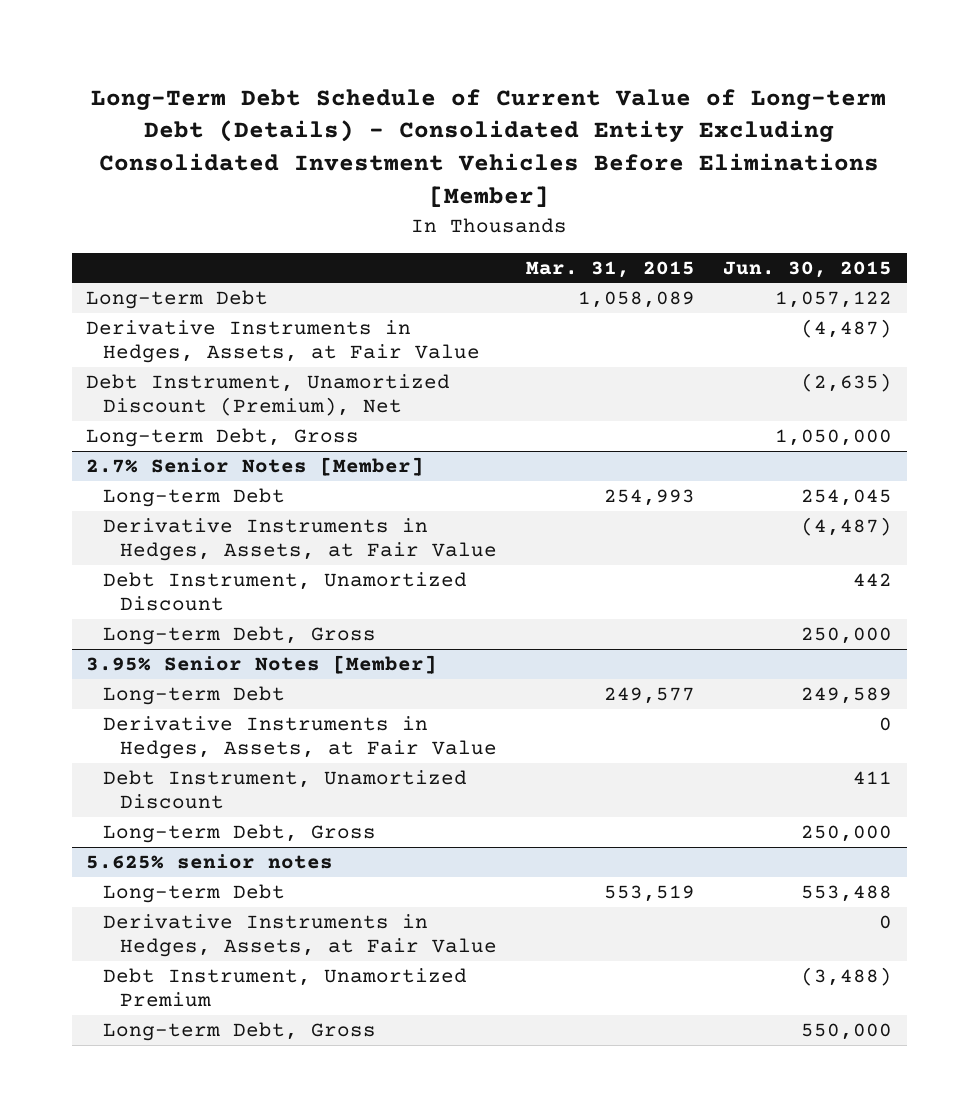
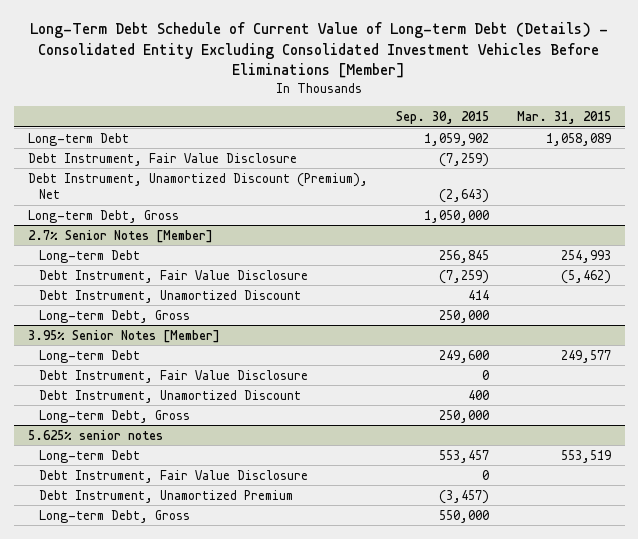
- | Mar. 31, 2015 | Jun. 30, 2015
+ | Sep. 30, 2015 | Mar. 31, 2015
- Derivative Instruments in Hedges, Assets, at Fair Value | | (4,487)
+ Debt Instrument, Fair Value Disclosure | (7,259) |
@ 2.7% Senior Notes [Member]
- Derivative Instruments in Hedges, Assets, at Fair Value | | (4,487)
+ Debt Instrument, Fair Value Disclosure | (7,259) | (5,462)
@ 3.95% Senior Notes [Member]
- Derivative Instruments in Hedges, Assets, at Fair Value | | 0
+ Debt Instrument, Fair Value Disclosure | 0 |
@ 5.625% senior notes
- Derivative Instruments in Hedges, Assets, at Fair Value | | 0
+ Debt Instrument, Fair Value Disclosure | 0 |

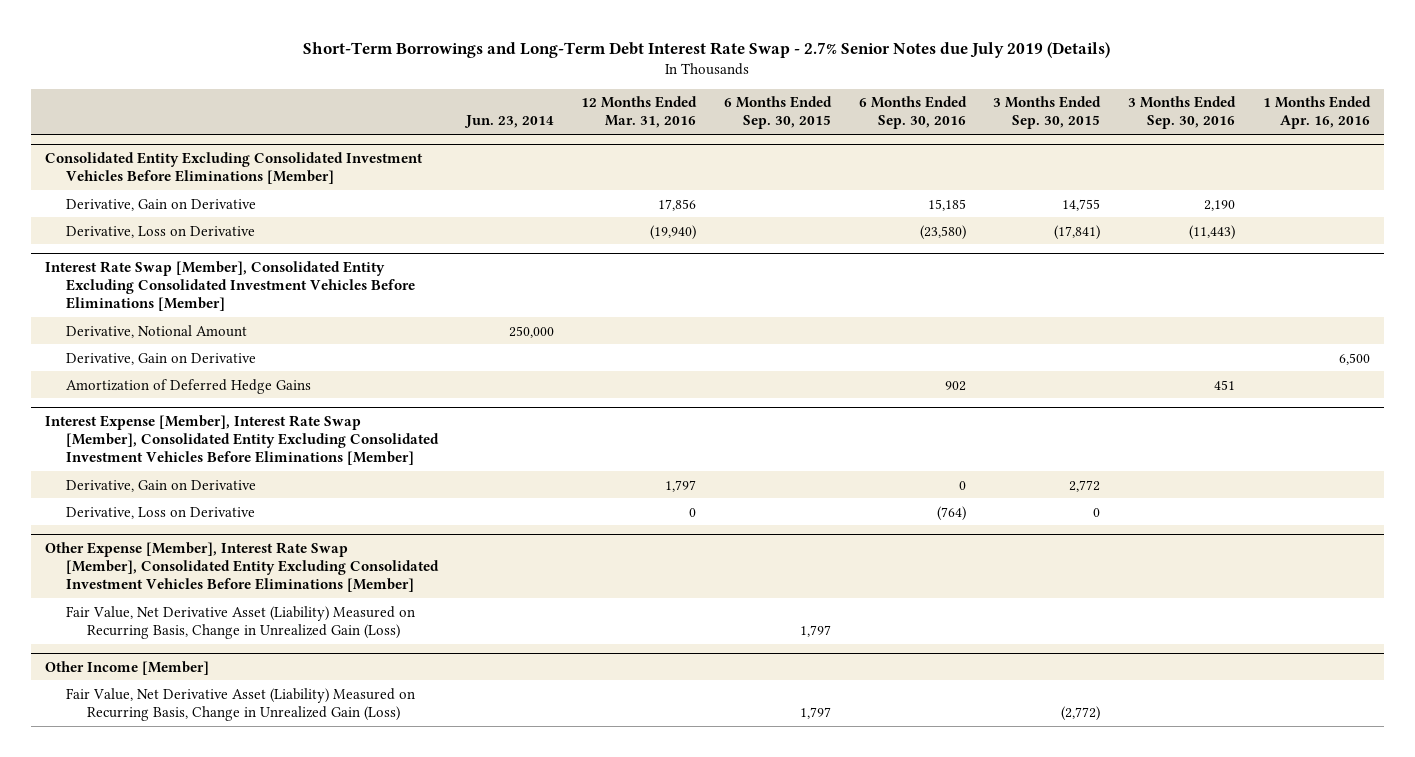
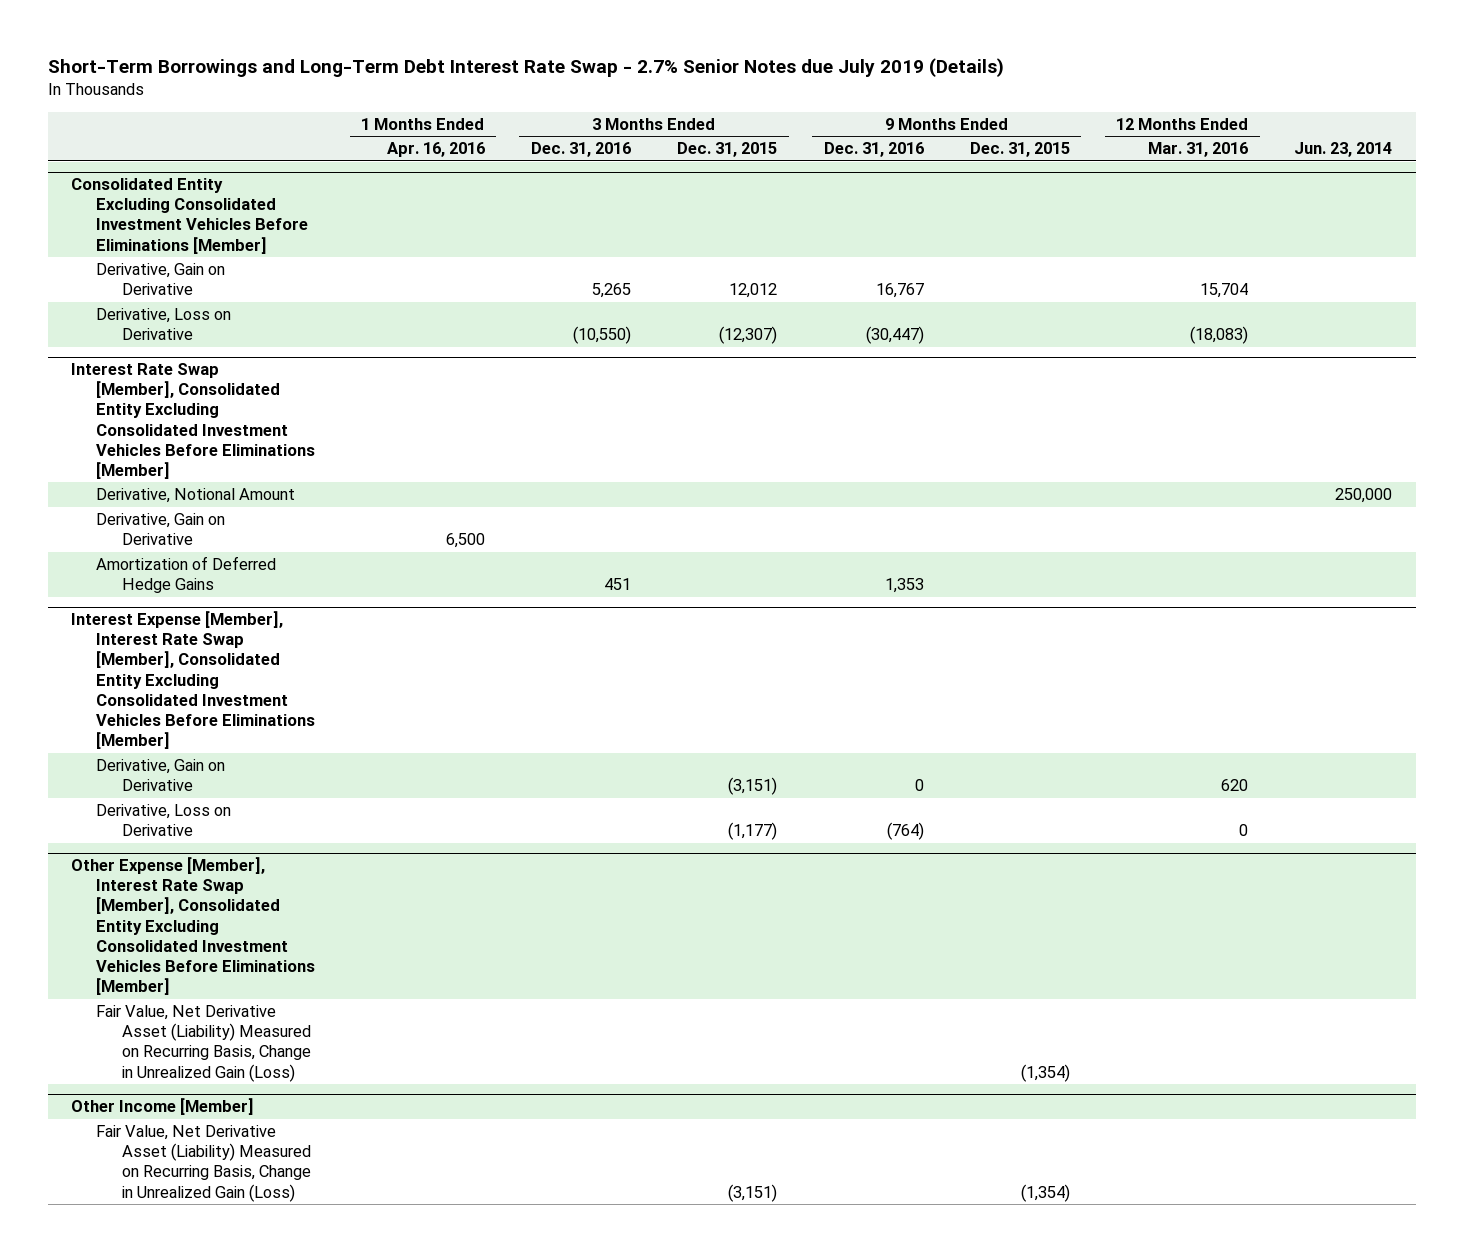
- | Jun. 23, 2014 | 12 Months Ended Mar. 31, 2016 | 6 Months Ended Sep. 30, 2015 | 6 Months Ended Sep. 30, 2016 | 3 Months Ended Sep. 30, 2015 | 3 Months Ended Sep. 30, 2016 | 1 Months Ended Apr. 16, 2016
+ | 1 Months Ended Apr. 16, 2016 | 3 Months Ended Dec. 31, 2016 | 3 Months Ended Dec. 31, 2015 | 9 Months Ended Dec. 31, 2016 | 9 Months Ended Dec. 31, 2015 | 12 Months Ended Mar. 31, 2016 | Jun. 23, 2014
@ Consolidated Entity Excluding Consolidated Investment Vehicles Before Eliminations [Member]
- Derivative, Gain on Derivative | | 17,856 | | 15,185 | 14,755 | 2,190 |
- Derivative, Loss on Derivative | | (19,940) | | (23,580) | (17,841) | (11,443) |
+ Derivative, Gain on Derivative | | 5,265 | 12,012 | 16,767 | | 15,704 |
+ Derivative, Loss on Derivative | | (10,550) | (12,307) | (30,447) | | (18,083) |
@ Interest Expense [Member], Interest Rate Swap [Member], Consolidated Entity Excluding Consolidated Investment Vehicles Before Eliminations [Member]
- Derivative, Gain on Derivative | | 1,797 | | 0 | 2,772 | |
+ Derivative, Gain on Derivative | | | (3,151) | 0 | | 620 |

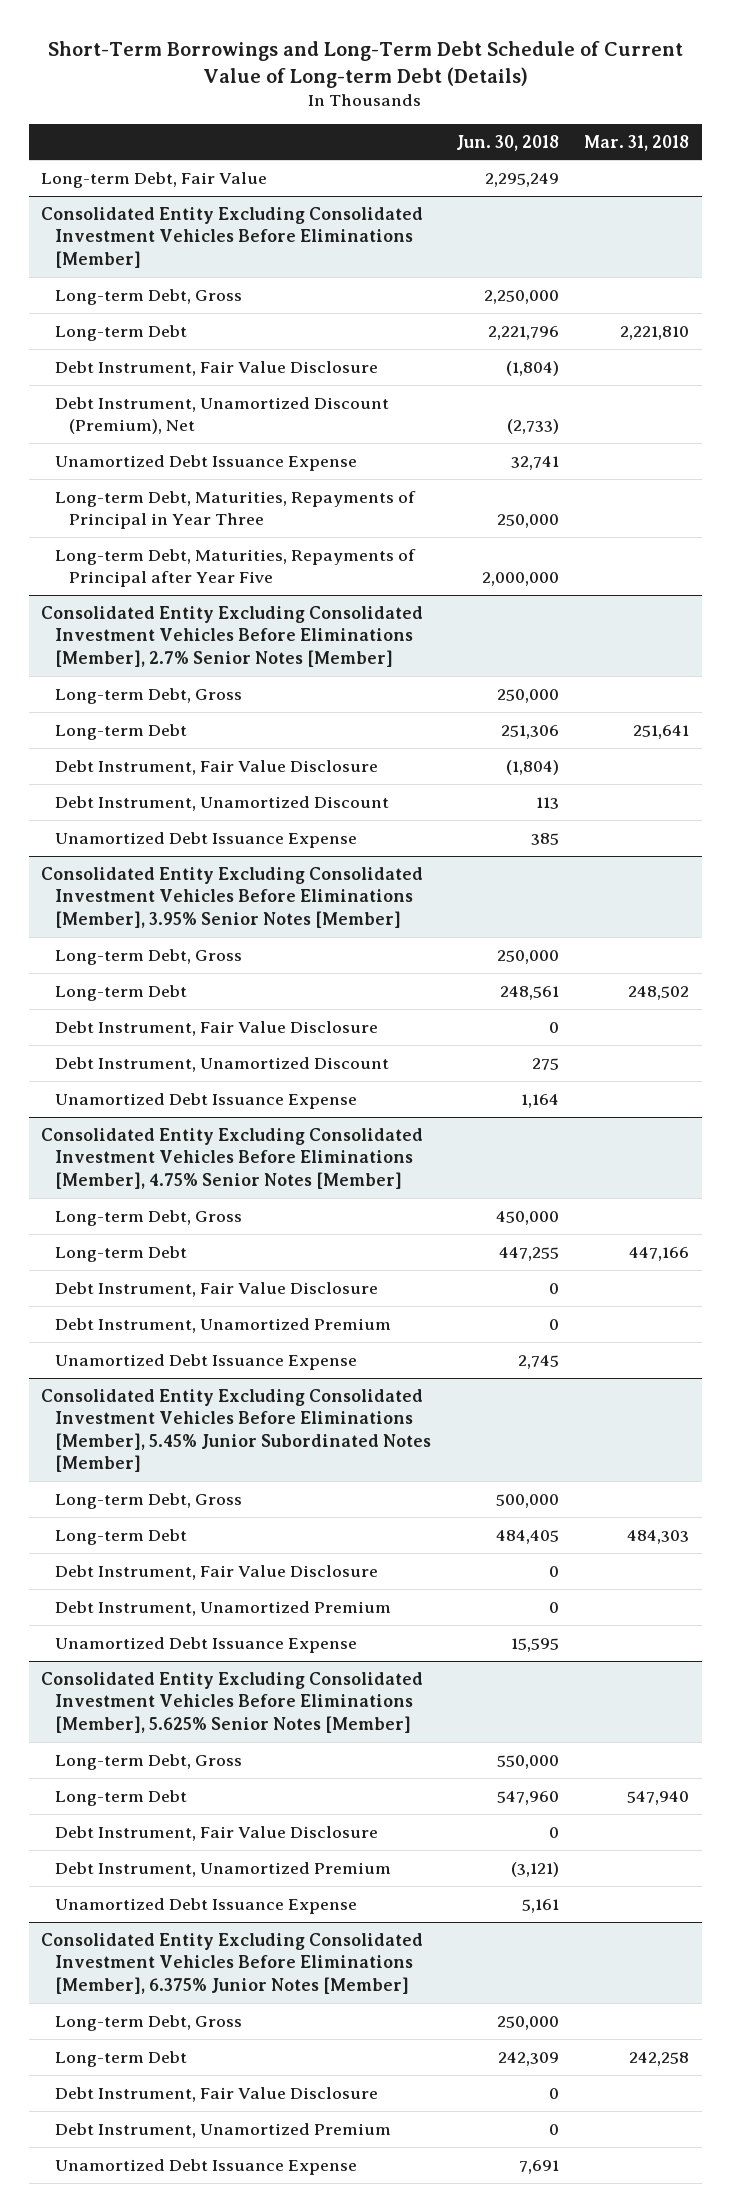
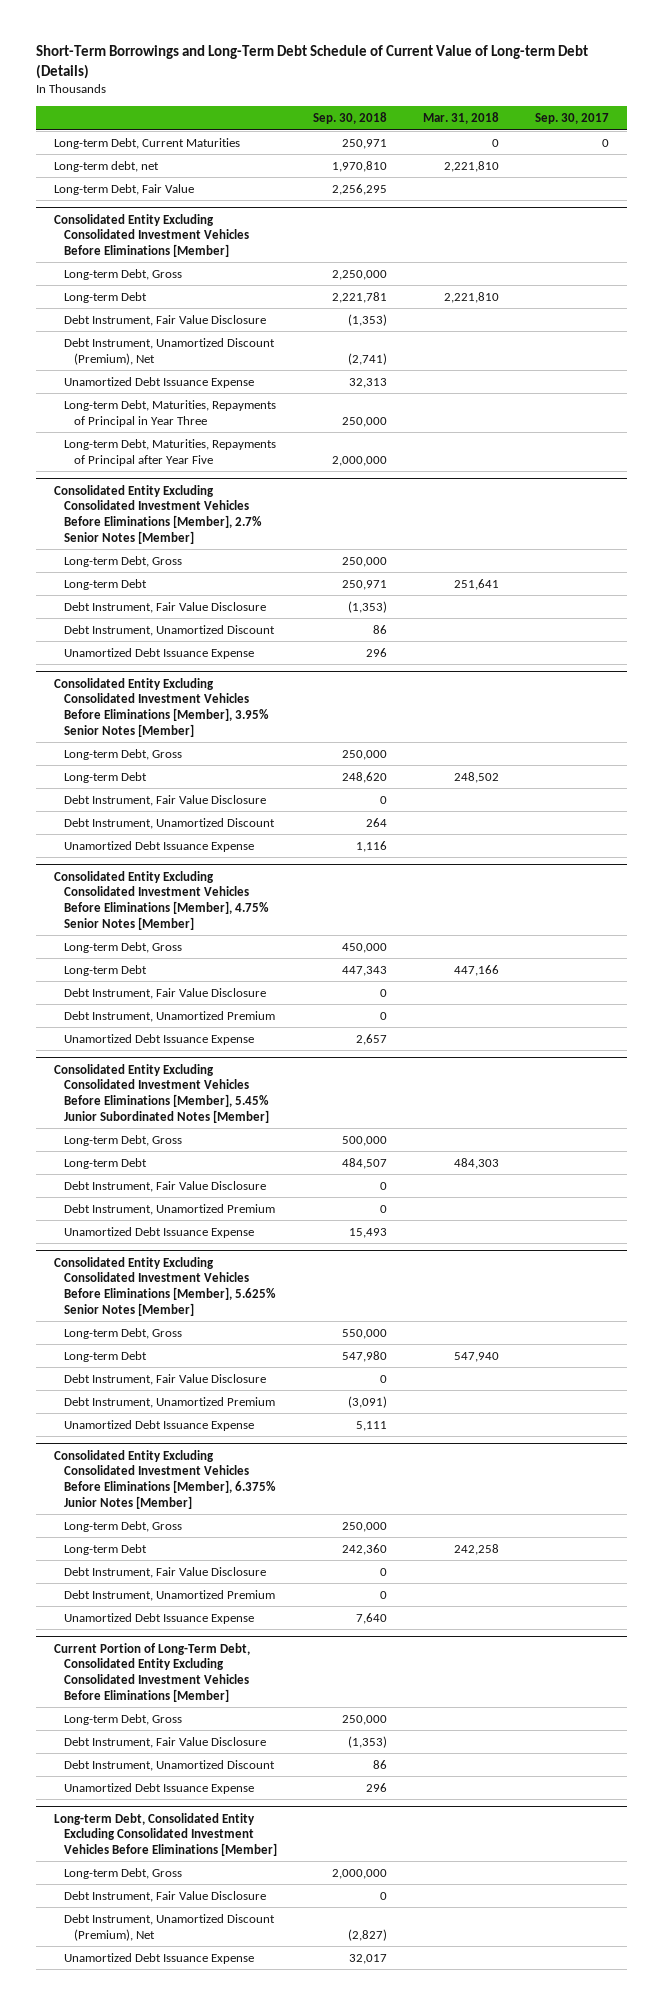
- | Jun. 30, 2018 | Mar. 31, 2018
+ | Sep. 30, 2018 | Mar. 31, 2018 | Sep. 30, 2017
+ Long-term Debt, Current Maturities | 250,971 | 0 | 0
+ Long-term debt, net | 1,970,810 | 2,221,810 |
+ Current Portion of Long-Term Debt, Consolidated Entity Excluding Consolidated Investment Vehicles Before Eliminations [Member]
+ Long-term Debt, Gross | 250,000 | |
+ Debt Instrument, Fair Value Disclosure | (1,353) | |
+ Debt Instrument, Unamortized Discount | 86 | |
+ Unamortized Debt Issuance Expense | 296 | |
+ Long-term Debt, Consolidated Entity Excluding Consolidated Investment Vehicles Before Eliminations [Member]
+ Long-term Debt, Gross | 2,000,000 | |
+ Debt Instrument, Fair Value Disclosure | 0 | |
+ Debt Instrument, Unamortized Discount (Premium), Net | (2,827) | |
+ Unamortized Debt Issuance Expense | 32,017 | |

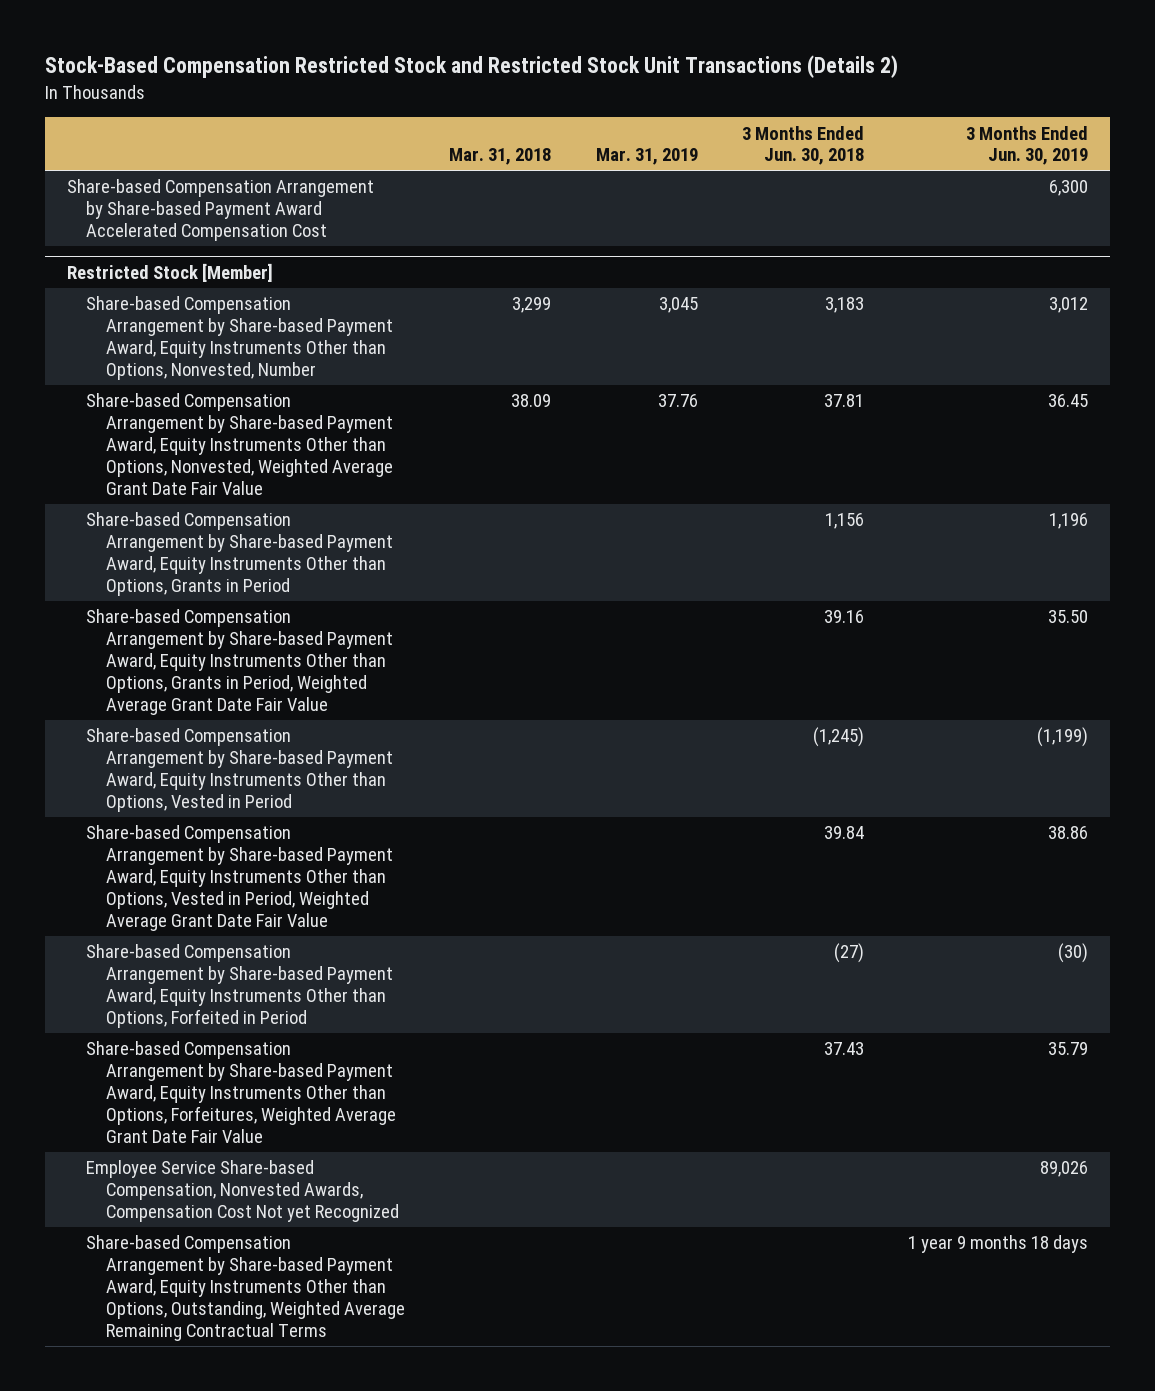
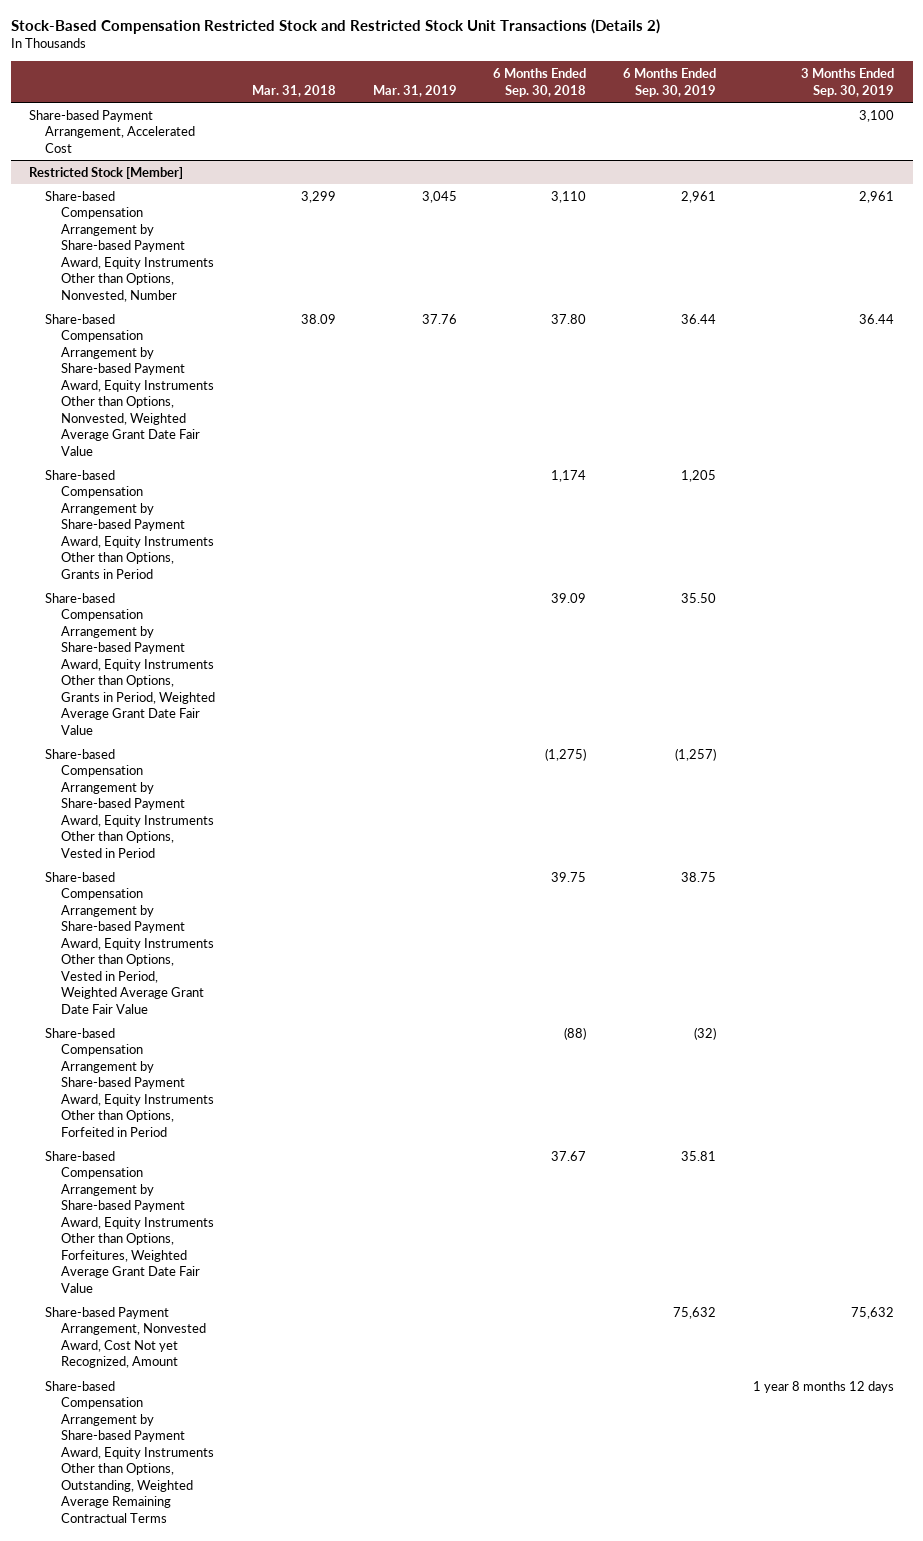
- | Mar. 31, 2018 | Mar. 31, 2019 | 3 Months Ended Jun. 30, 2018 | 3 Months Ended Jun. 30, 2019
+ | Mar. 31, 2018 | Mar. 31, 2019 | 6 Months Ended Sep. 30, 2018 | 6 Months Ended Sep. 30, 2019 | 3 Months Ended Sep. 30, 2019
- Share-based Compensation Arrangement by Share-based Payment Award Accelerated Compensation Cost | | | | 6,300
+ Share-based Payment Arrangement, Accelerated Cost | | | | | 3,100
@ Restricted Stock [Member]
- Employee Service Share-based Compensation, Nonvested Awards, Compensation Cost Not yet Recognized | | | | 89,026
+ Share-based Payment Arrangement, Nonvested Award, Cost Not yet Recognized, Amount | | | | 75,632 | 75,632

